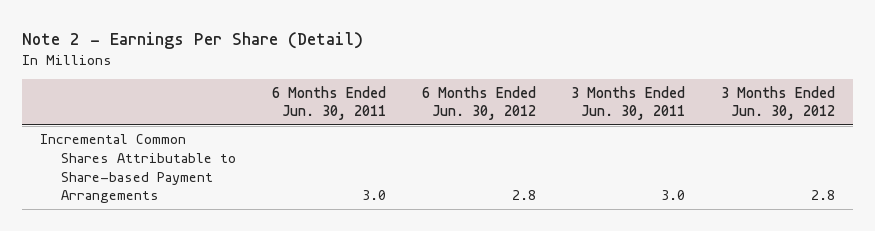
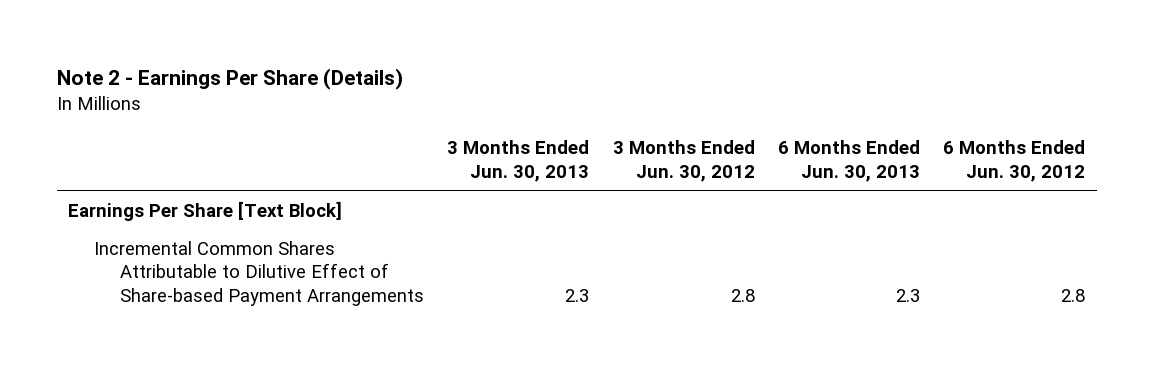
- Note 2 - Earnings Per Share (Detail)
+ Note 2 - Earnings Per Share (Details)
- | 6 Months Ended Jun. 30, 2011 | 6 Months Ended Jun. 30, 2012 | 3 Months Ended Jun. 30, 2011 | 3 Months Ended Jun. 30, 2012
+ | 3 Months Ended Jun. 30, 2013 | 3 Months Ended Jun. 30, 2012 | 6 Months Ended Jun. 30, 2013 | 6 Months Ended Jun. 30, 2012
- Incremental Common Shares Attributable to Share-based Payment Arrangements | 3.0 | 2.8 | 3.0 | 2.8
+ Earnings Per Share [Text Block]
+ Incremental Common Shares Attributable to Dilutive Effect of Share-based Payment Arrangements | 2.3 | 2.8 | 2.3 | 2.8

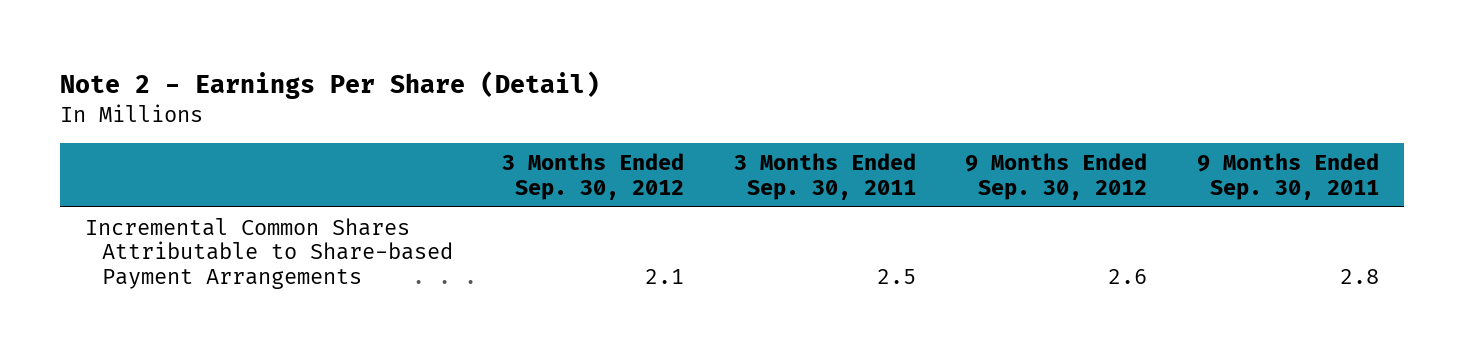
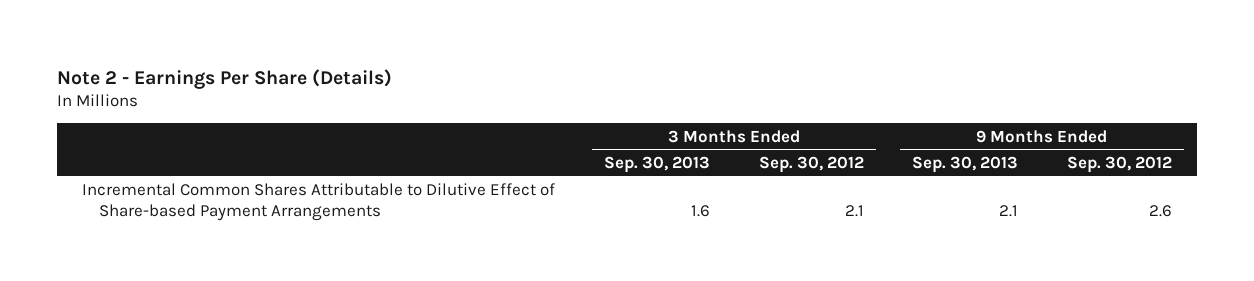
- Note 2 - Earnings Per Share (Detail)
+ Note 2 - Earnings Per Share (Details)
- | 3 Months Ended Sep. 30, 2012 | 3 Months Ended Sep. 30, 2011 | 9 Months Ended Sep. 30, 2012 | 9 Months Ended Sep. 30, 2011
+ | 3 Months Ended Sep. 30, 2013 | 3 Months Ended Sep. 30, 2012 | 9 Months Ended Sep. 30, 2013 | 9 Months Ended Sep. 30, 2012
- Incremental Common Shares Attributable to Share-based Payment Arrangements | 2.1 | 2.5 | 2.6 | 2.8
+ Incremental Common Shares Attributable to Dilutive Effect of Share-based Payment Arrangements | 1.6 | 2.1 | 2.1 | 2.6

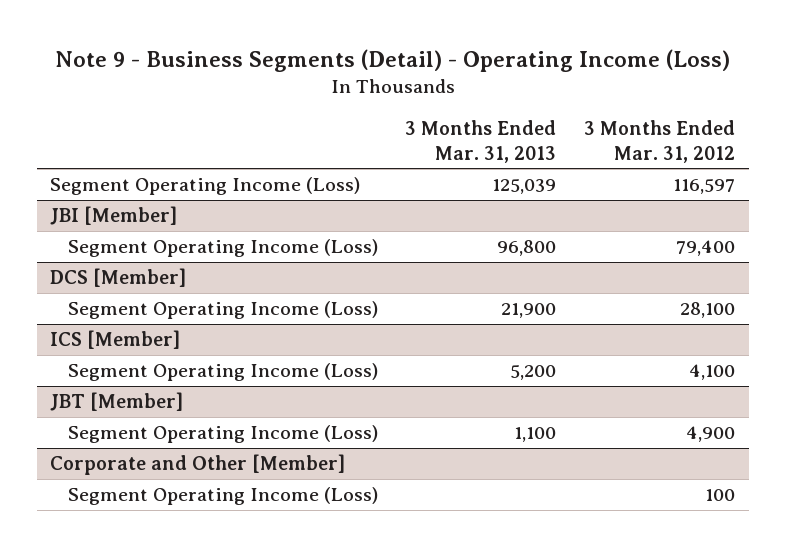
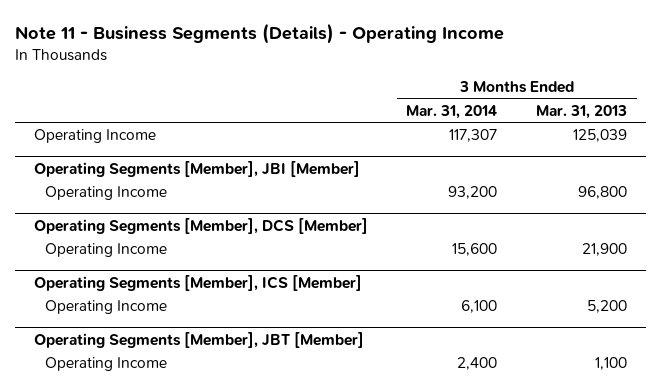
- Note 9 - Business Segments (Detail) - Operating Income (Loss)
+ Note 11 - Business Segments (Details) - Operating Income
- | 3 Months Ended Mar. 31, 2013 | 3 Months Ended Mar. 31, 2012
+ | 3 Months Ended Mar. 31, 2014 | 3 Months Ended Mar. 31, 2013
- Segment Operating Income (Loss) | 125,039 | 116,597
- JBI [Member]
- Segment Operating Income (Loss) | 96,800 | 79,400
- DCS [Member]
- Segment Operating Income (Loss) | 21,900 | 28,100
- ICS [Member]
- Segment Operating Income (Loss) | 5,200 | 4,100
- JBT [Member]
- Segment Operating Income (Loss) | 1,100 | 4,900
- Corporate and Other [Member]
- Segment Operating Income (Loss) | | 100
+ Operating Income | 117,307 | 125,039
+ Operating Segments [Member], JBI [Member]
+ Operating Income | 93,200 | 96,800
+ Operating Segments [Member], DCS [Member]
+ Operating Income | 15,600 | 21,900
+ Operating Segments [Member], ICS [Member]
+ Operating Income | 6,100 | 5,200
+ Operating Segments [Member], JBT [Member]
+ Operating Income | 2,400 | 1,100

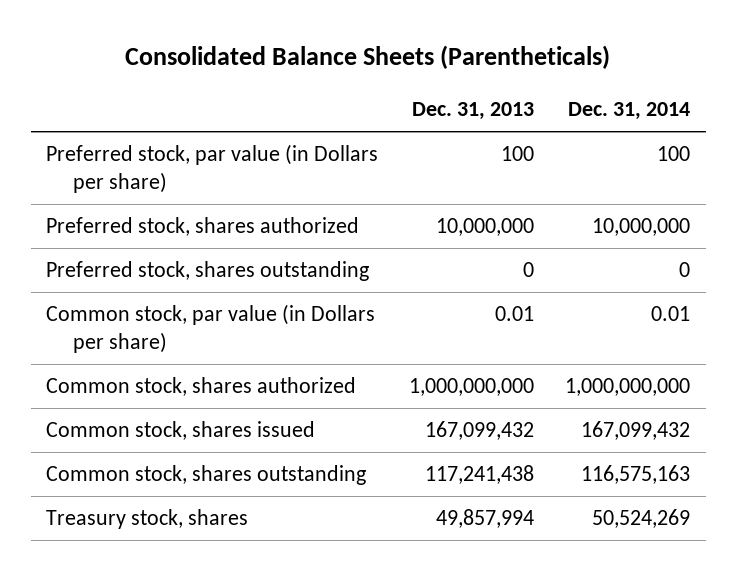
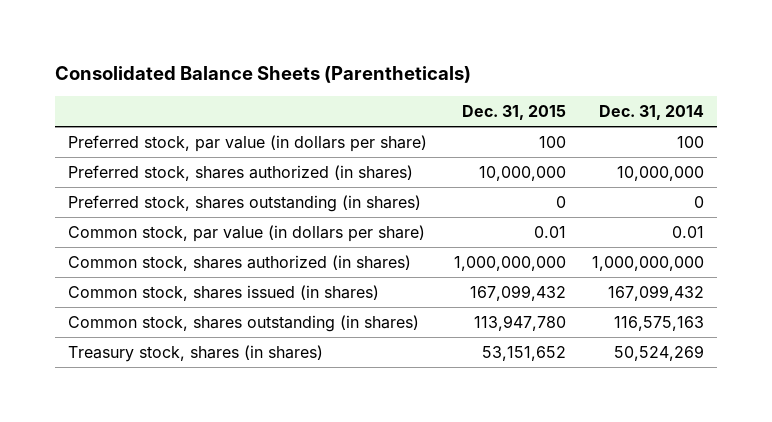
- | Dec. 31, 2013 | Dec. 31, 2014
+ | Dec. 31, 2015 | Dec. 31, 2014
- Preferred stock, par value (in Dollars per share) | 100 | 100
- Preferred stock, shares authorized | 10,000,000 | 10,000,000
- Preferred stock, shares outstanding | 0 | 0
- Common stock, par value (in Dollars per share) | 0.01 | 0.01
- Common stock, shares authorized | 1,000,000,000 | 1,000,000,000
- Common stock, shares issued | 167,099,432 | 167,099,432
- Common stock, shares outstanding | 117,241,438 | 116,575,163
- Treasury stock, shares | 49,857,994 | 50,524,269
+ Preferred stock, par value (in dollars per share) | 100 | 100
+ Preferred stock, shares authorized (in shares) | 10,000,000 | 10,000,000
+ Preferred stock, shares outstanding (in shares) | 0 | 0
+ Common stock, par value (in dollars per share) | 0.01 | 0.01
+ Common stock, shares authorized (in shares) | 1,000,000,000 | 1,000,000,000
+ Common stock, shares issued (in shares) | 167,099,432 | 167,099,432
+ Common stock, shares outstanding (in shares) | 113,947,780 | 116,575,163
+ Treasury stock, shares (in shares) | 53,151,652 | 50,524,269

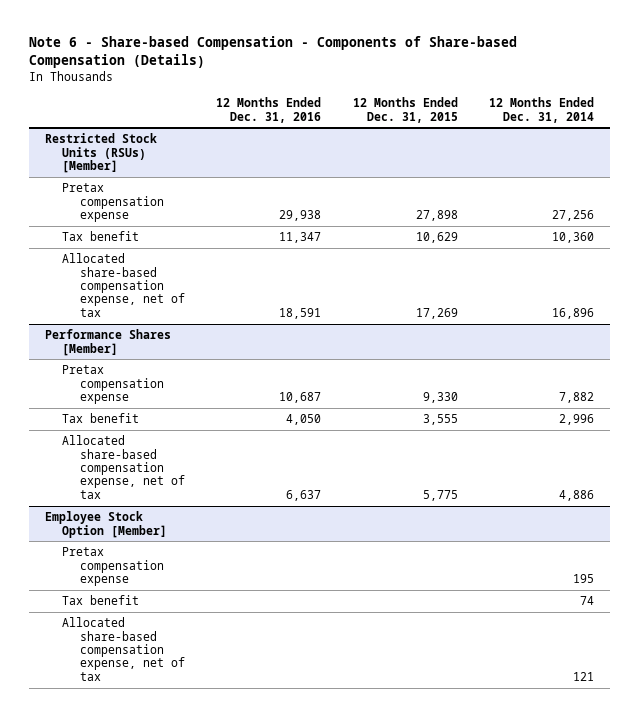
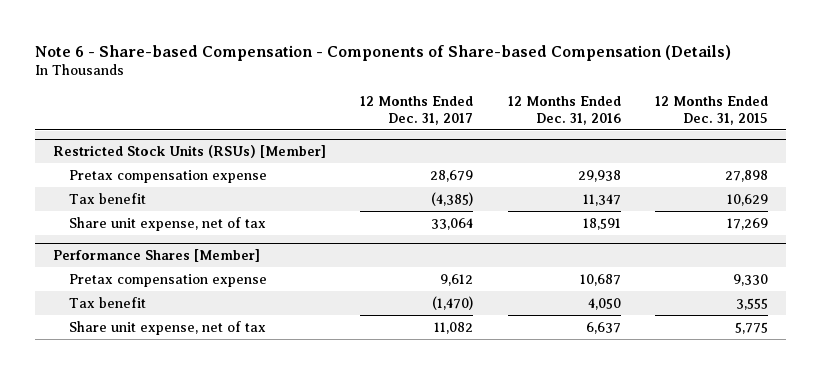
- | 12 Months Ended Dec. 31, 2016 | 12 Months Ended Dec. 31, 2015 | 12 Months Ended Dec. 31, 2014
+ | 12 Months Ended Dec. 31, 2017 | 12 Months Ended Dec. 31, 2016 | 12 Months Ended Dec. 31, 2015
@ Restricted Stock Units (RSUs) [Member]
- Allocated share-based compensation expense, net of tax | 18,591 | 17,269 | 16,896
+ Share unit expense, net of tax | 33,064 | 18,591 | 17,269
@ Performance Shares [Member]
- Allocated share-based compensation expense, net of tax | 6,637 | 5,775 | 4,886
- Employee Stock Option [Member]
- Pretax compensation expense | | | 195
- Tax benefit | | | 74
- Allocated share-based compensation expense, net of tax | | | 121
@ Performance Shares [Member]
+ Share unit expense, net of tax | 11,082 | 6,637 | 5,775

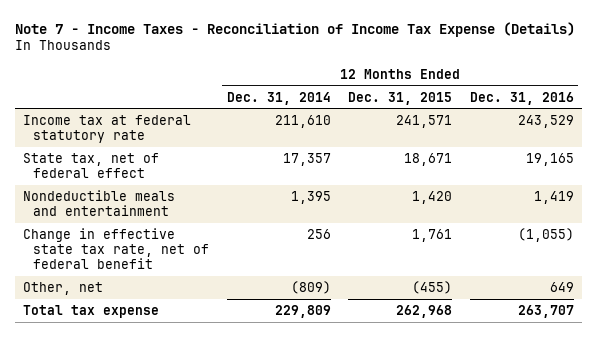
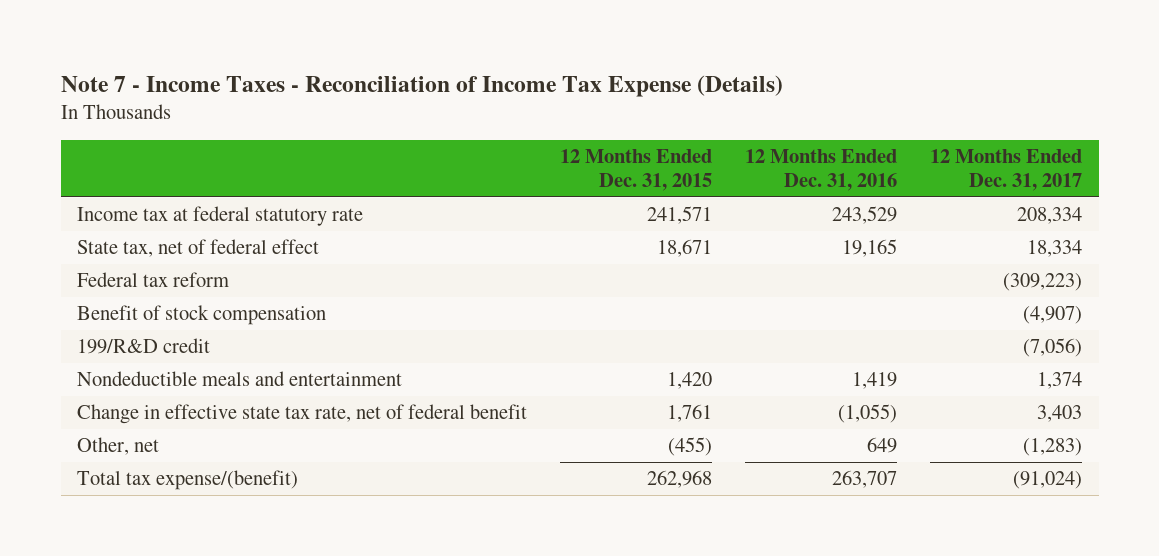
- | 12 Months Ended Dec. 31, 2014 | 12 Months Ended Dec. 31, 2015 | 12 Months Ended Dec. 31, 2016
+ | 12 Months Ended Dec. 31, 2015 | 12 Months Ended Dec. 31, 2016 | 12 Months Ended Dec. 31, 2017
+ Federal tax reform | | | (309,223)
+ Benefit of stock compensation | | | (4,907)
+ 199/R&D credit | | | (7,056)
- Total tax expense | 229,809 | 262,968 | 263,707
+ Total tax expense/(benefit) | 262,968 | 263,707 | (91,024)

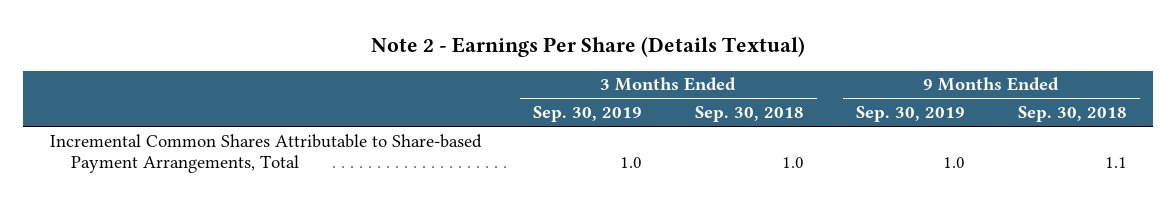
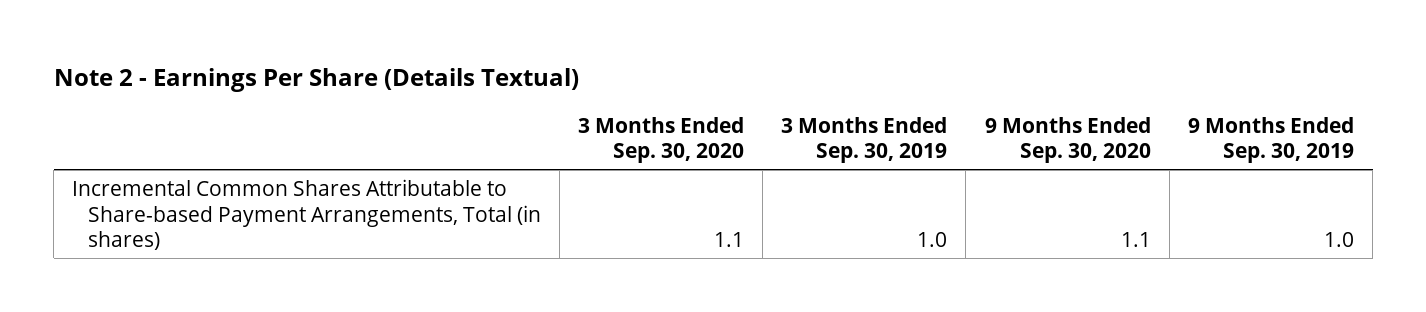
- | 3 Months Ended Sep. 30, 2019 | 3 Months Ended Sep. 30, 2018 | 9 Months Ended Sep. 30, 2019 | 9 Months Ended Sep. 30, 2018
+ | 3 Months Ended Sep. 30, 2020 | 3 Months Ended Sep. 30, 2019 | 9 Months Ended Sep. 30, 2020 | 9 Months Ended Sep. 30, 2019
- Incremental Common Shares Attributable to Share-based Payment Arrangements, Total | 1.0 | 1.0 | 1.0 | 1.1
+ Incremental Common Shares Attributable to Share-based Payment Arrangements, Total (in shares) | 1.1 | 1.0 | 1.1 | 1.0

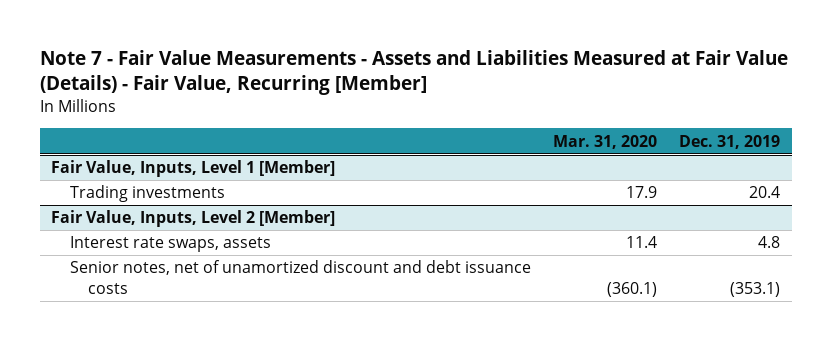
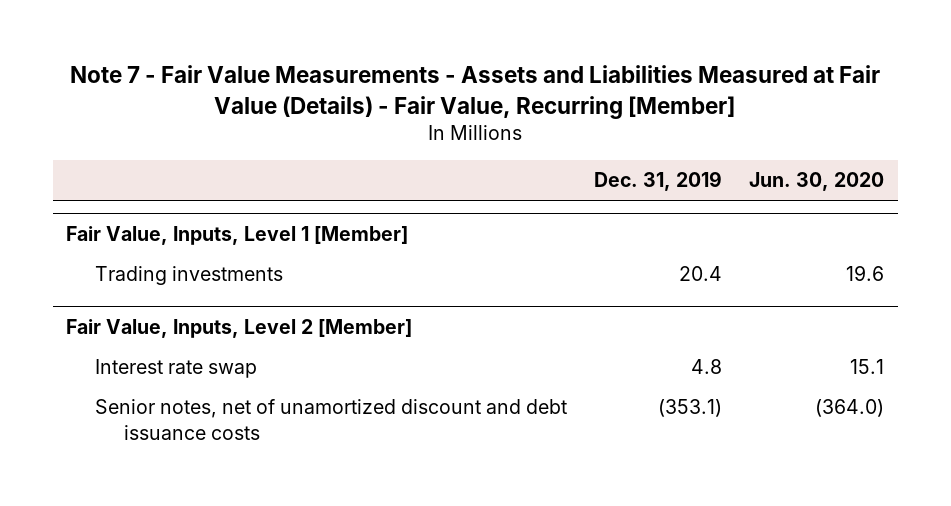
- | Mar. 31, 2020 | Dec. 31, 2019
+ | Dec. 31, 2019 | Jun. 30, 2020
@ Fair Value, Inputs, Level 2 [Member]
- Interest rate swaps, assets | 11.4 | 4.8
+ Interest rate swap | 4.8 | 15.1

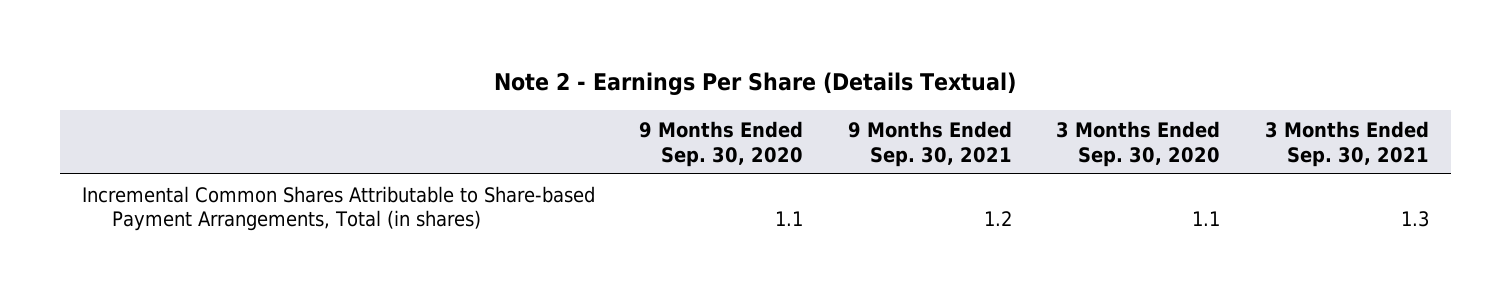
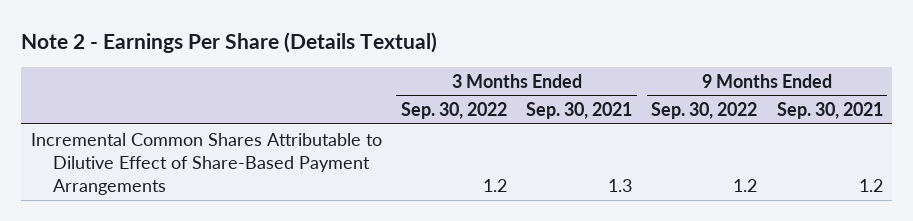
- | 9 Months Ended Sep. 30, 2020 | 9 Months Ended Sep. 30, 2021 | 3 Months Ended Sep. 30, 2020 | 3 Months Ended Sep. 30, 2021
+ | 3 Months Ended Sep. 30, 2022 | 3 Months Ended Sep. 30, 2021 | 9 Months Ended Sep. 30, 2022 | 9 Months Ended Sep. 30, 2021
- Incremental Common Shares Attributable to Share-based Payment Arrangements, Total (in shares) | 1.1 | 1.2 | 1.1 | 1.3
+ Incremental Common Shares Attributable to Dilutive Effect of Share-Based Payment Arrangements | 1.2 | 1.3 | 1.2 | 1.2

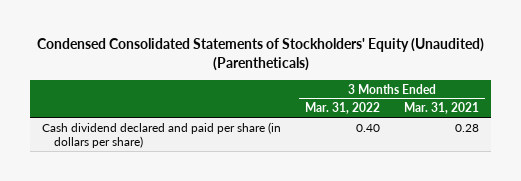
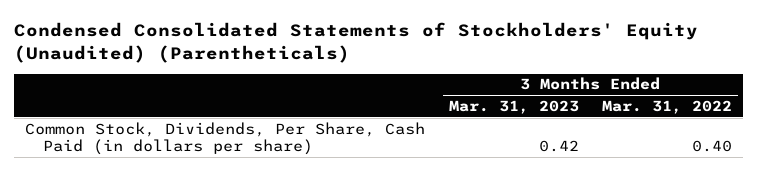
- | 3 Months Ended Mar. 31, 2022 | 3 Months Ended Mar. 31, 2021
+ | 3 Months Ended Mar. 31, 2023 | 3 Months Ended Mar. 31, 2022
- Cash dividend declared and paid per share (in dollars per share) | 0.40 | 0.28
+ Common Stock, Dividends, Per Share, Cash Paid (in dollars per share) | 0.42 | 0.40

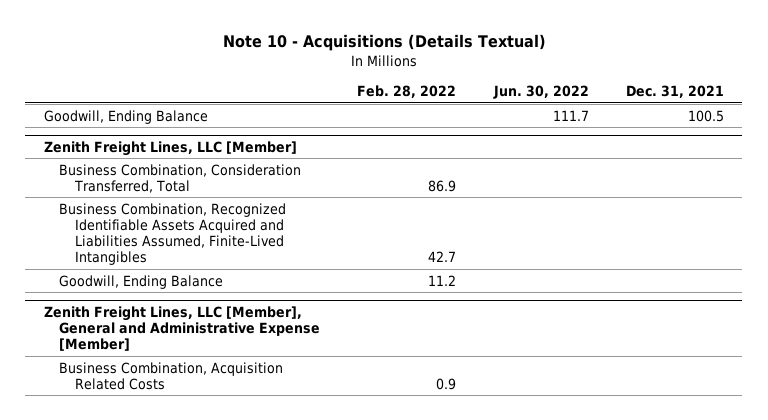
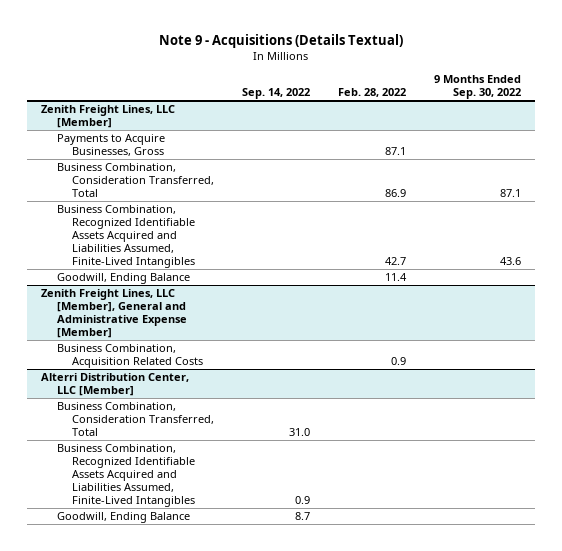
- Note 10 - Acquisitions (Details Textual)
+ Note 9 - Acquisitions (Details Textual)
- | Feb. 28, 2022 | Jun. 30, 2022 | Dec. 31, 2021
+ | Sep. 14, 2022 | Feb. 28, 2022 | 9 Months Ended Sep. 30, 2022
- Goodwill, Ending Balance | | 111.7 | 100.5
@ Zenith Freight Lines, LLC [Member]
+ Payments to Acquire Businesses, Gross | | 87.1 |
- Goodwill, Ending Balance | 11.2 | |
+ Goodwill, Ending Balance | | 11.4 |
+ Alterri Distribution Center, LLC [Member]
+ Business Combination, Consideration Transferred, Total | 31.0 | |
+ Business Combination, Recognized Identifiable Assets Acquired and Liabilities Assumed, Finite-Lived Intangibles | 0.9 | |
+ Goodwill, Ending Balance | 8.7 | |

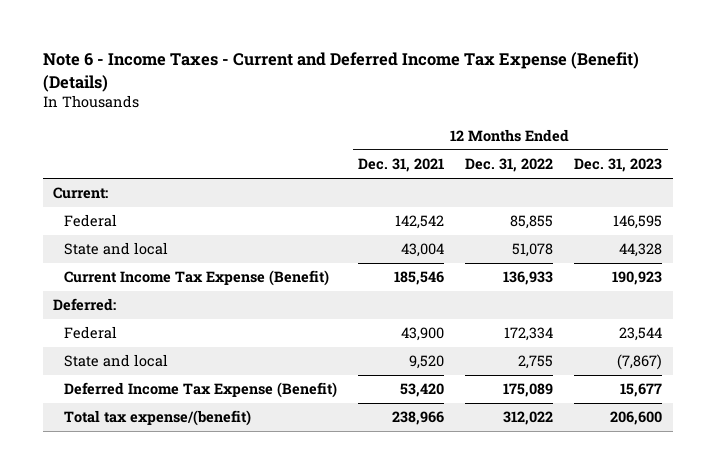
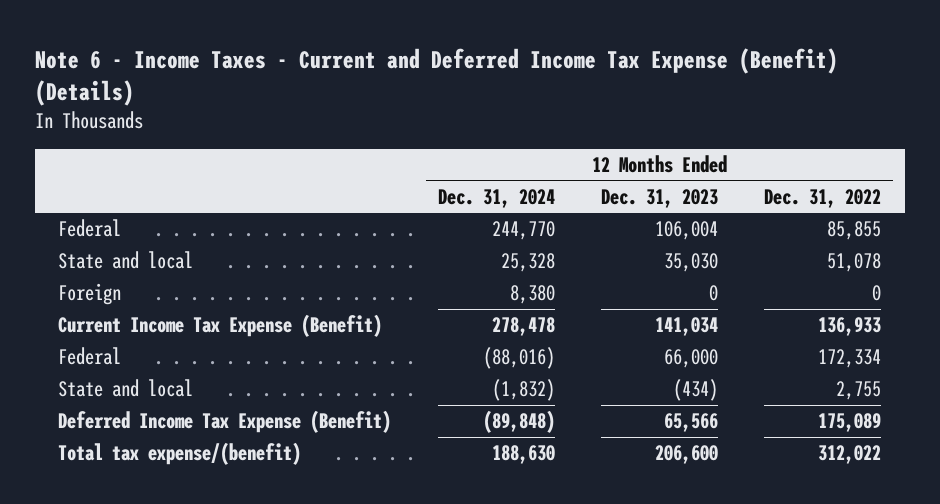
- | 12 Months Ended Dec. 31, 2021 | 12 Months Ended Dec. 31, 2022 | 12 Months Ended Dec. 31, 2023
+ | 12 Months Ended Dec. 31, 2024 | 12 Months Ended Dec. 31, 2023 | 12 Months Ended Dec. 31, 2022
- Current:
- Federal | 142,542 | 85,855 | 146,595
- State and local | 43,004 | 51,078 | 44,328
- Current Income Tax Expense (Benefit) | 185,546 | 136,933 | 190,923
- Deferred:
- Federal | 43,900 | 172,334 | 23,544
- State and local | 9,520 | 2,755 | (7,867)
- Deferred Income Tax Expense (Benefit) | 53,420 | 175,089 | 15,677
+ Federal | 244,770 | 106,004 | 85,855
+ State and local | 25,328 | 35,030 | 51,078
+ Foreign | 8,380 | 0 | 0
+ Current Income Tax Expense (Benefit) | 278,478 | 141,034 | 136,933
+ Federal | (88,016) | 66,000 | 172,334
+ State and local | (1,832) | (434) | 2,755
+ Deferred Income Tax Expense (Benefit) | (89,848) | 65,566 | 175,089

